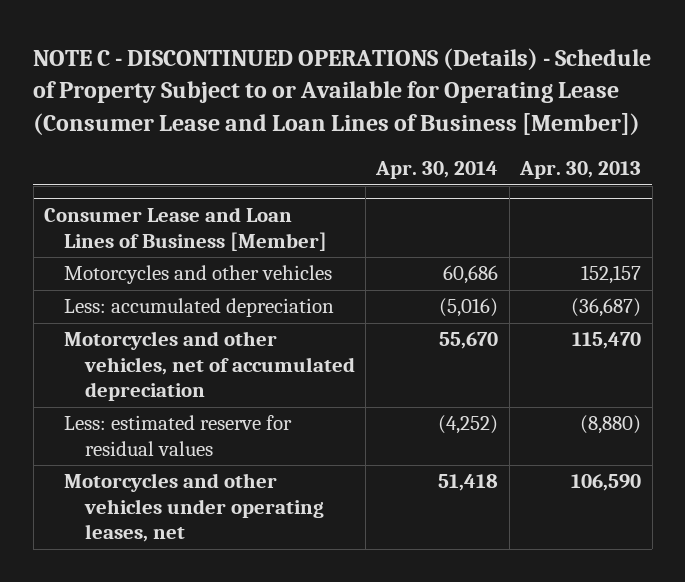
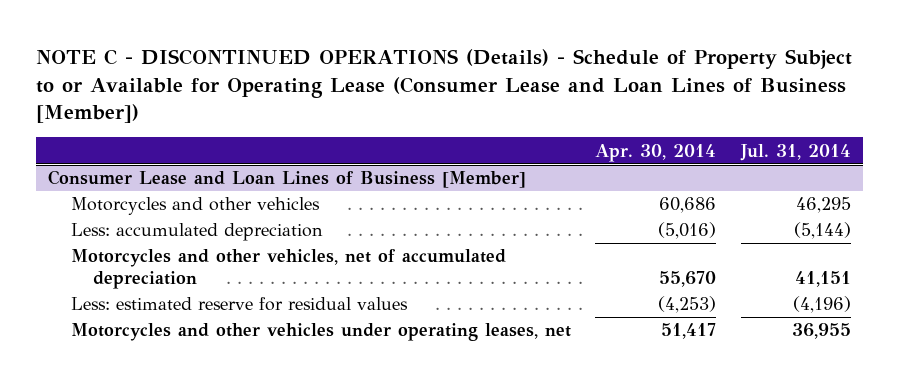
- | Apr. 30, 2014 | Apr. 30, 2013
+ | Apr. 30, 2014 | Jul. 31, 2014
@ Consumer Lease and Loan Lines of Business [Member]
- Less: estimated reserve for residual values | (4,252) | (8,880)
- Motorcycles and other vehicles under operating leases, net | 51,418 | 106,590
+ Less: estimated reserve for residual values | (4,253) | (4,196)
+ Motorcycles and other vehicles under operating leases, net | 51,417 | 36,955

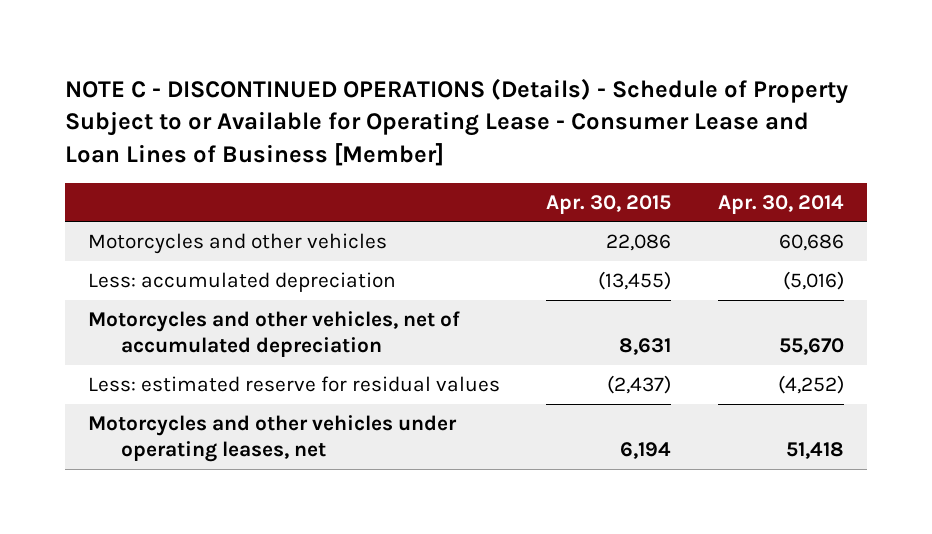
- NOTE C - DISCONTINUED OPERATIONS (Details) - Schedule of Property Subject to or Available for Operating Lease (Consumer Lease and Loan Lines of Business [Member])
+ NOTE C - DISCONTINUED OPERATIONS (Details) - Schedule of Property Subject to or Available for Operating Lease - Consumer Lease and Loan Lines of Business [Member]
- | Apr. 30, 2014 | Jul. 31, 2014
+ | Apr. 30, 2015 | Apr. 30, 2014
- Consumer Lease and Loan Lines of Business [Member]
- Less: estimated reserve for residual values | (4,253) | (4,196)
- Motorcycles and other vehicles under operating leases, net | 51,417 | 36,955
+ Less: estimated reserve for residual values | (2,437) | (4,252)
+ Motorcycles and other vehicles under operating leases, net | 6,194 | 51,418

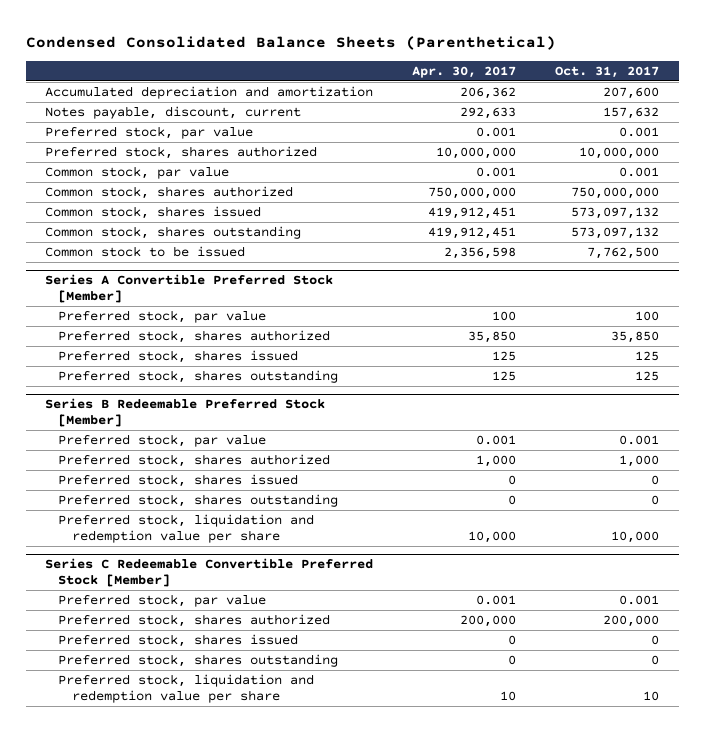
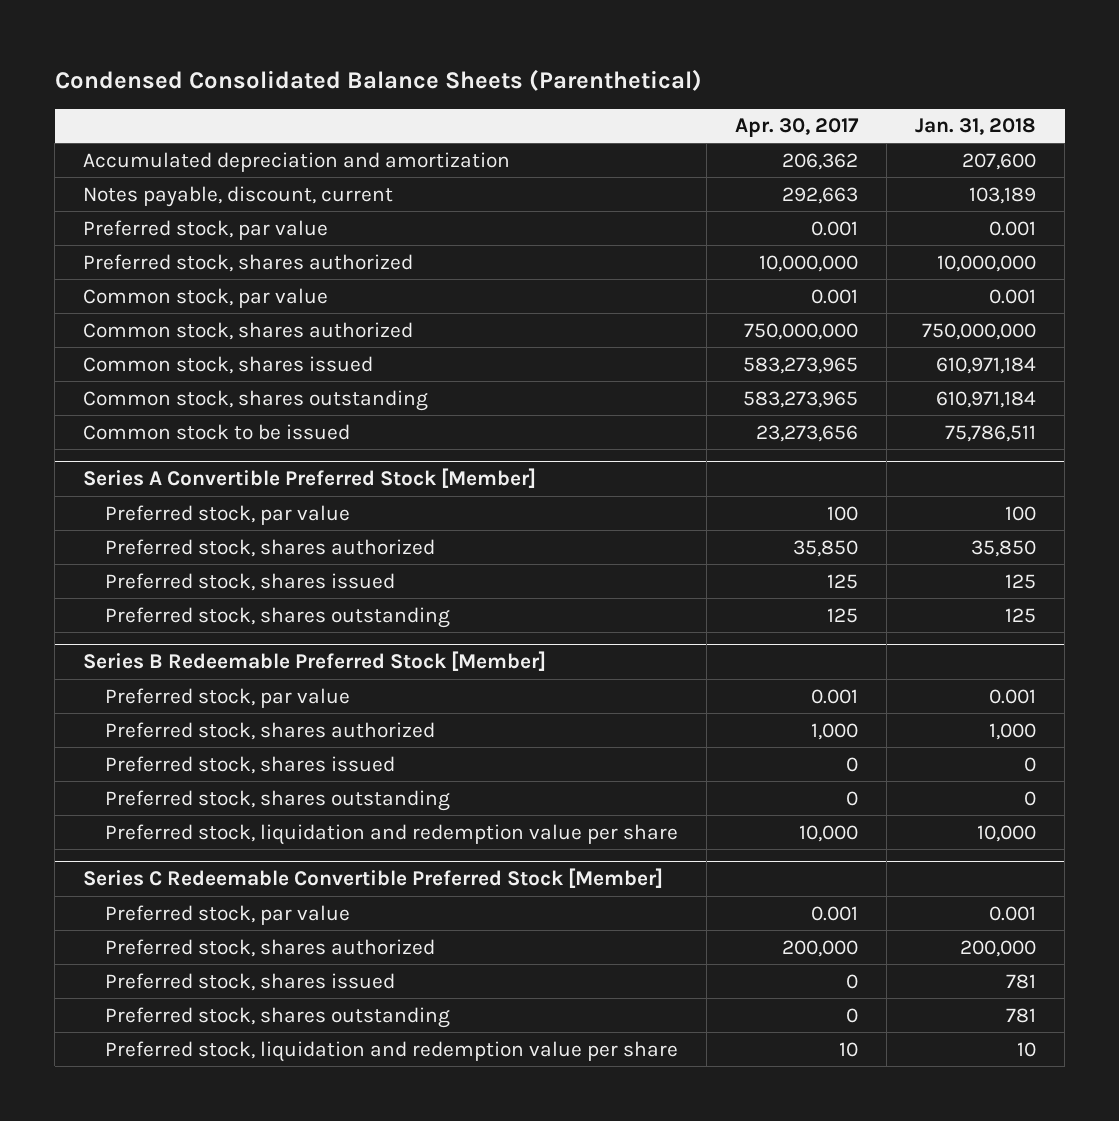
- | Apr. 30, 2017 | Oct. 31, 2017
+ | Apr. 30, 2017 | Jan. 31, 2018
- Notes payable, discount, current | 292,633 | 157,632
+ Notes payable, discount, current | 292,663 | 103,189
- Common stock, shares issued | 419,912,451 | 573,097,132
- Common stock, shares outstanding | 419,912,451 | 573,097,132
- Common stock to be issued | 2,356,598 | 7,762,500
+ Common stock, shares issued | 583,273,965 | 610,971,184
+ Common stock, shares outstanding | 583,273,965 | 610,971,184
+ Common stock to be issued | 23,273,656 | 75,786,511

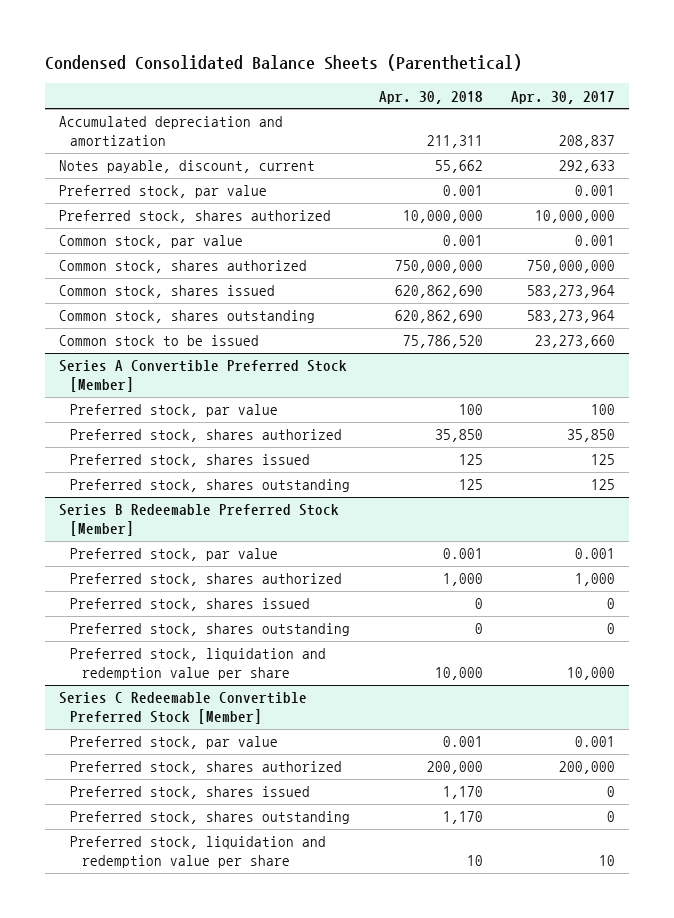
- | Apr. 30, 2017 | Jan. 31, 2018
+ | Apr. 30, 2018 | Apr. 30, 2017
- Accumulated depreciation and amortization | 206,362 | 207,600
- Notes payable, discount, current | 292,663 | 103,189
+ Accumulated depreciation and amortization | 211,311 | 208,837
+ Notes payable, discount, current | 55,662 | 292,633
- Common stock, shares issued | 583,273,965 | 610,971,184
- Common stock, shares outstanding | 583,273,965 | 610,971,184
- Common stock to be issued | 23,273,656 | 75,786,511
+ Common stock, shares issued | 620,862,690 | 583,273,964
+ Common stock, shares outstanding | 620,862,690 | 583,273,964
+ Common stock to be issued | 75,786,520 | 23,273,660

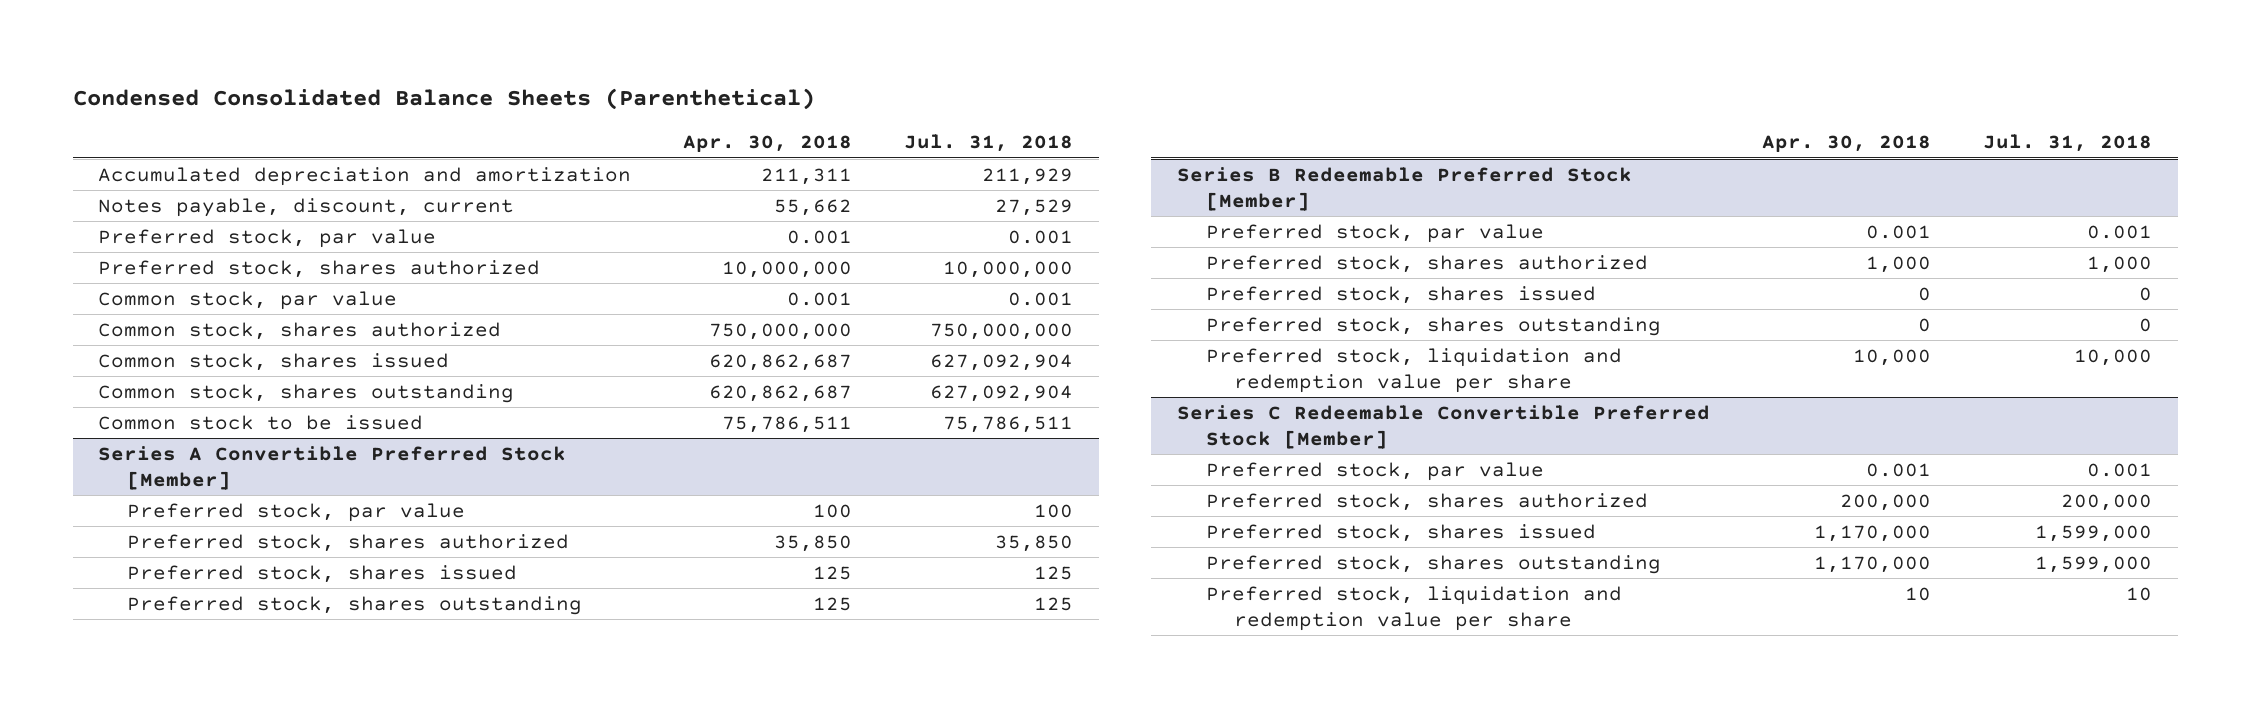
- | Apr. 30, 2018 | Apr. 30, 2017
+ | Apr. 30, 2018 | Jul. 31, 2018
- Common stock, shares issued | 620,862,690 | 583,273,964
- Common stock, shares outstanding | 620,862,690 | 583,273,964
- Common stock to be issued | 75,786,520 | 23,273,660
+ Common stock, shares issued | 620,862,687 | 627,092,904
+ Common stock, shares outstanding | 620,862,687 | 627,092,904
+ Common stock to be issued | 75,786,511 | 75,786,511
@ Series C Redeemable Convertible Preferred Stock [Member]
- Preferred stock, shares issued | 1,170 | 0
- Preferred stock, shares outstanding | 1,170 | 0
+ Preferred stock, shares issued | 1,170,000 | 1,599,000
+ Preferred stock, shares outstanding | 1,170,000 | 1,599,000

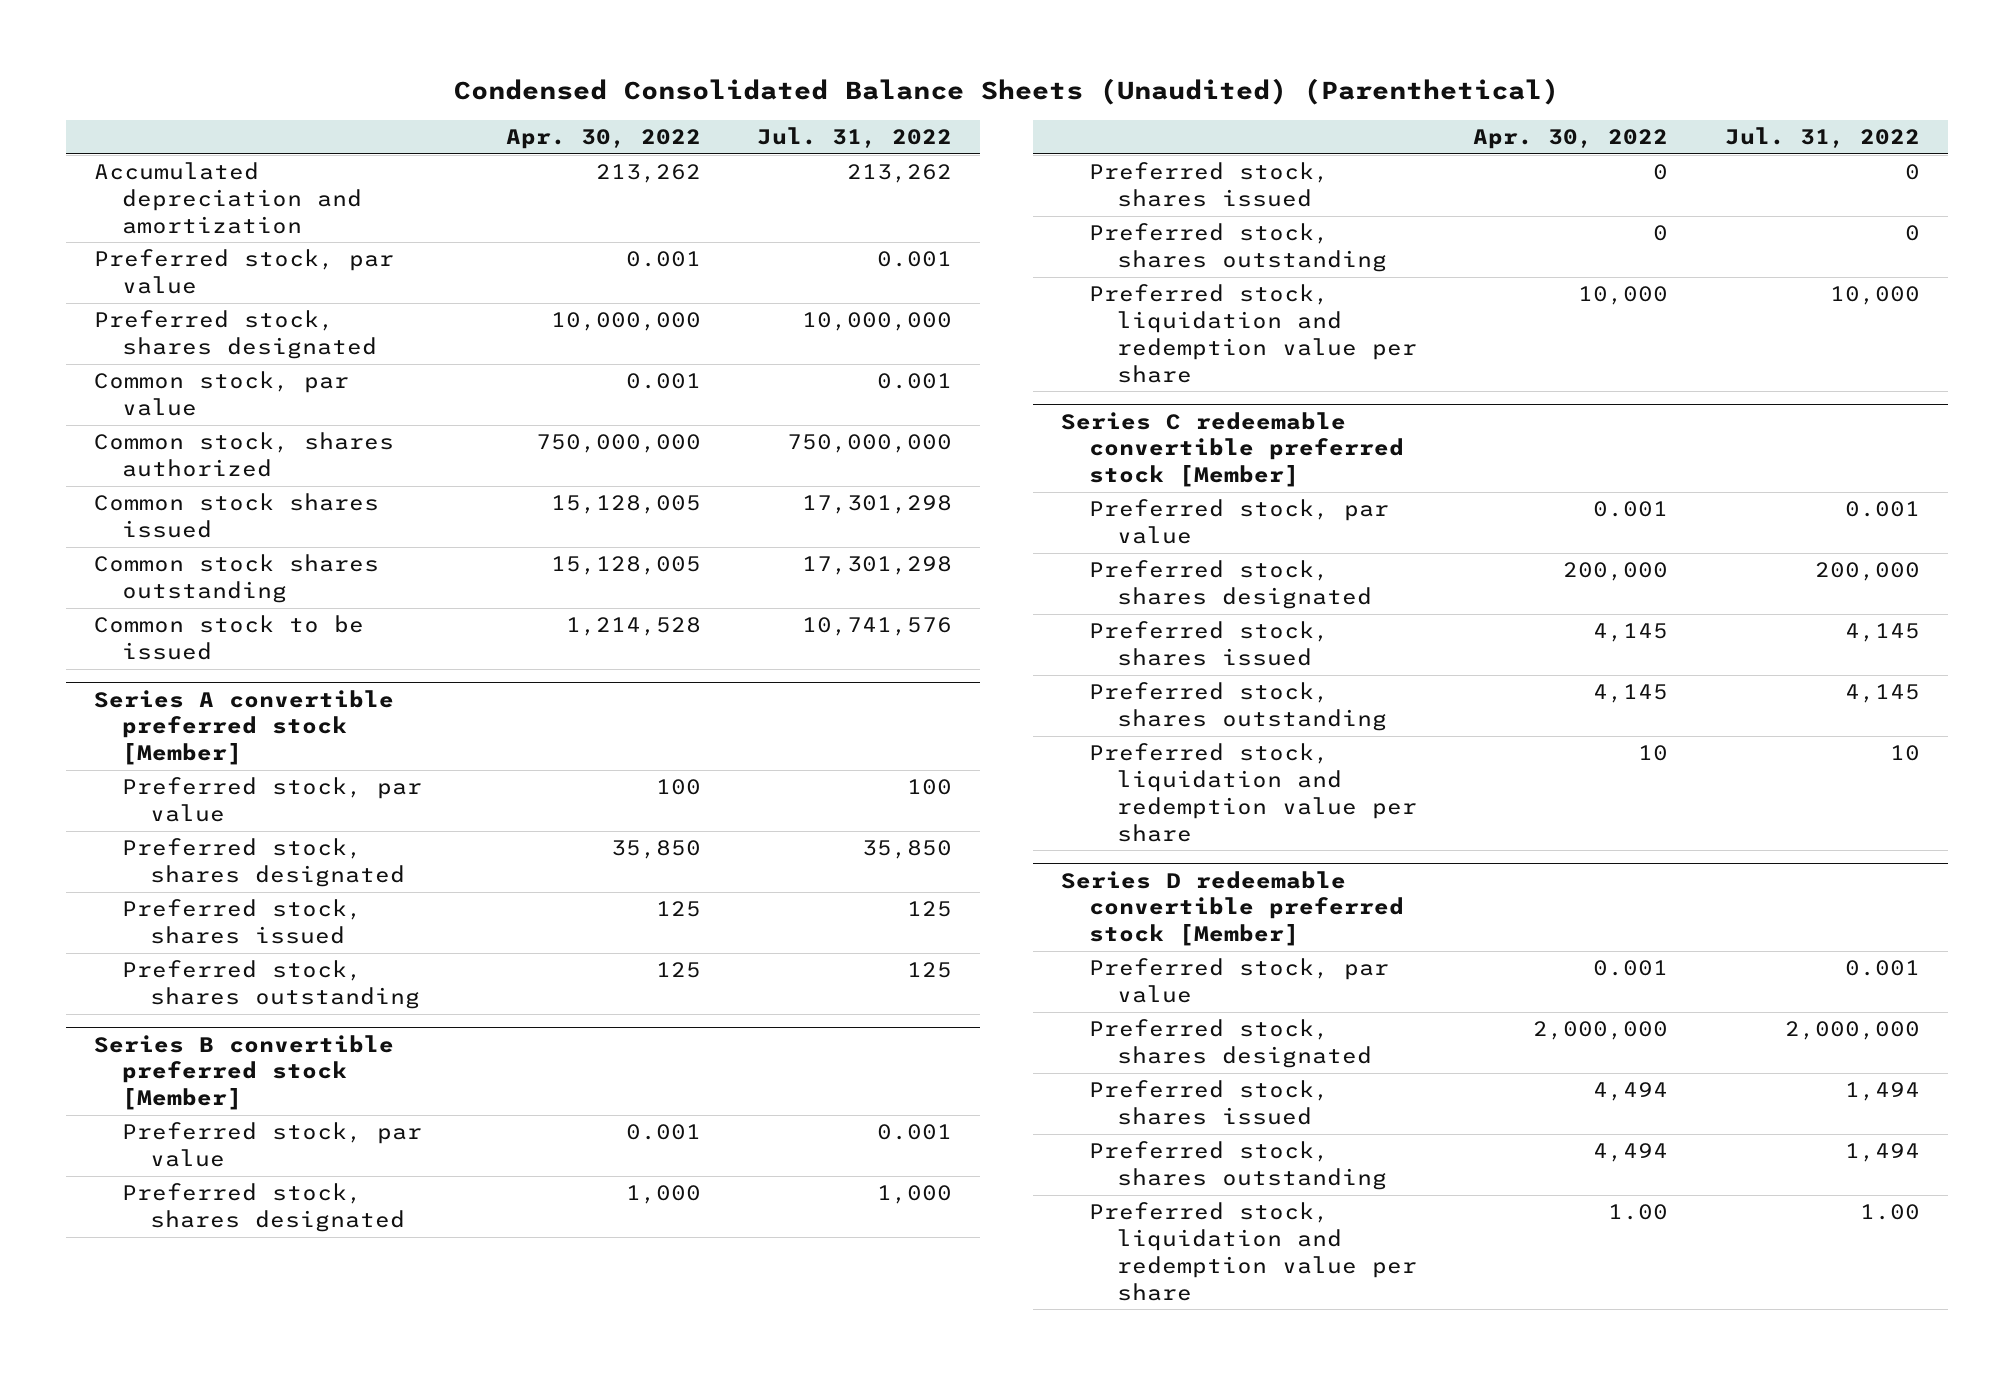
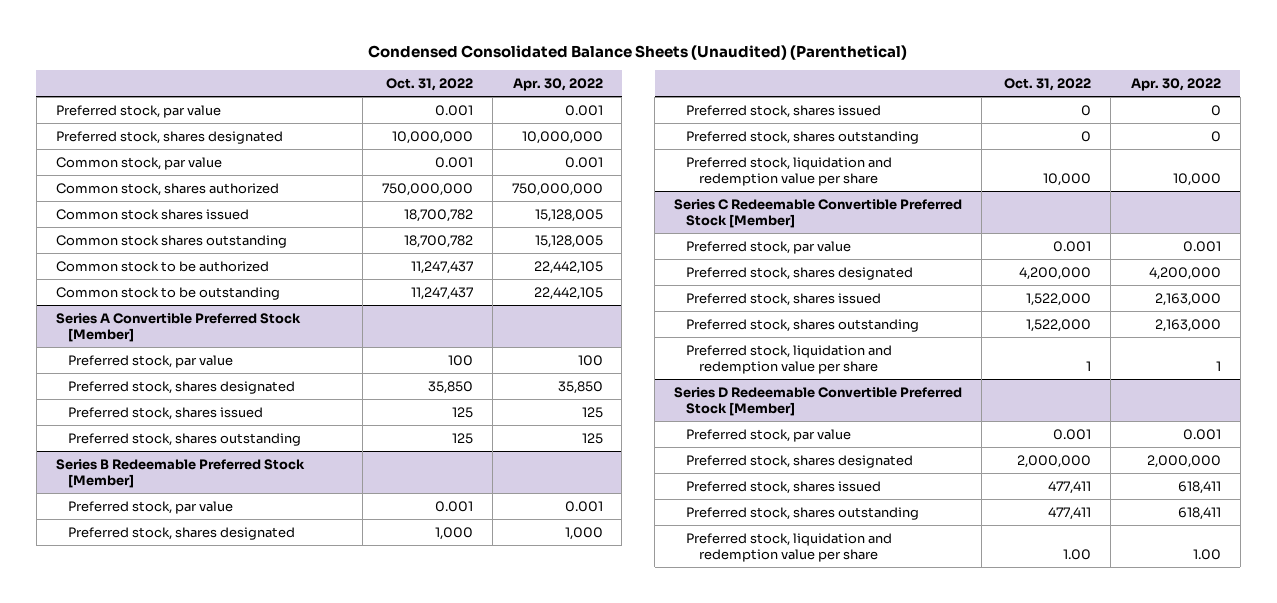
- | Apr. 30, 2022 | Jul. 31, 2022
+ | Oct. 31, 2022 | Apr. 30, 2022
- Accumulated depreciation and amortization | 213,262 | 213,262
- Common stock to be issued | 1,214,528 | 10,741,576
- Series A convertible preferred stock [Member]
+ Common stock to be authorized | 11,247,437 | 22,442,105
+ Common stock to be outstanding | 11,247,437 | 22,442,105
+ Series A Convertible Preferred Stock [Member]
- Series B convertible preferred stock [Member]
+ Series B Redeemable Preferred Stock [Member]
- Series C redeemable convertible preferred stock [Member]
+ Series C Redeemable Convertible Preferred Stock [Member]
- Preferred stock, shares designated | 200,000 | 200,000
- Preferred stock, shares issued | 4,145 | 4,145
- Preferred stock, shares outstanding | 4,145 | 4,145
- Preferred stock, liquidation and redemption value per share | 10 | 10
- Series D redeemable convertible preferred stock [Member]
+ Preferred stock, shares designated | 4,200,000 | 4,200,000
+ Preferred stock, shares issued | 1,522,000 | 2,163,000
+ Preferred stock, shares outstanding | 1,522,000 | 2,163,000
+ Preferred stock, liquidation and redemption value per share | 1 | 1
+ Series D Redeemable Convertible Preferred Stock [Member]
- Preferred stock, shares issued | 4,494 | 1,494
- Preferred stock, shares outstanding | 4,494 | 1,494
+ Preferred stock, shares issued | 477,411 | 618,411
+ Preferred stock, shares outstanding | 477,411 | 618,411

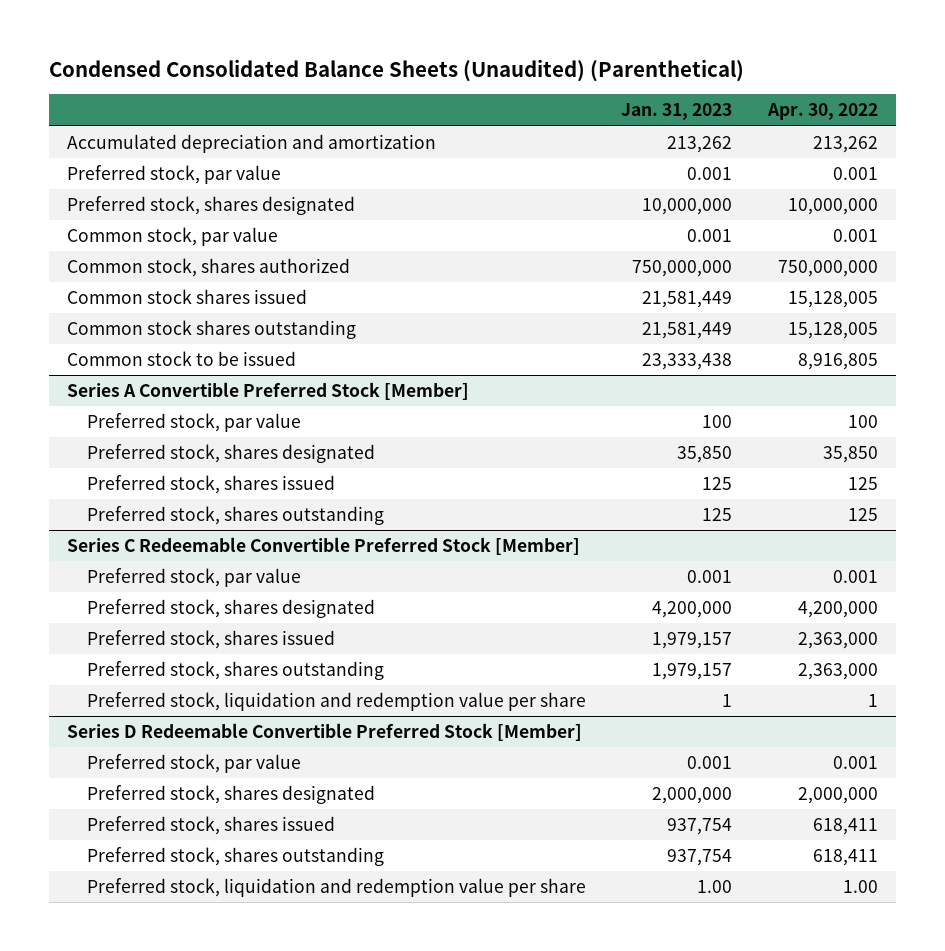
- | Oct. 31, 2022 | Apr. 30, 2022
+ | Jan. 31, 2023 | Apr. 30, 2022
+ Accumulated depreciation and amortization | 213,262 | 213,262
- Common stock to be authorized | 11,247,437 | 22,442,105
- Common stock to be outstanding | 11,247,437 | 22,442,105
+ Common stock to be issued | 23,333,438 | 8,916,805
- Series B Redeemable Preferred Stock [Member]
- Preferred stock, par value | 0.001 | 0.001
- Preferred stock, shares designated | 1,000 | 1,000
- Preferred stock, shares issued | 0 | 0
- Preferred stock, shares outstanding | 0 | 0
- Preferred stock, liquidation and redemption value per share | 10,000 | 10,000
@ Series C Redeemable Convertible Preferred Stock [Member]
- Preferred stock, shares issued | 1,522,000 | 2,163,000
- Preferred stock, shares outstanding | 1,522,000 | 2,163,000
+ Preferred stock, shares issued | 1,979,157 | 2,363,000
+ Preferred stock, shares outstanding | 1,979,157 | 2,363,000

